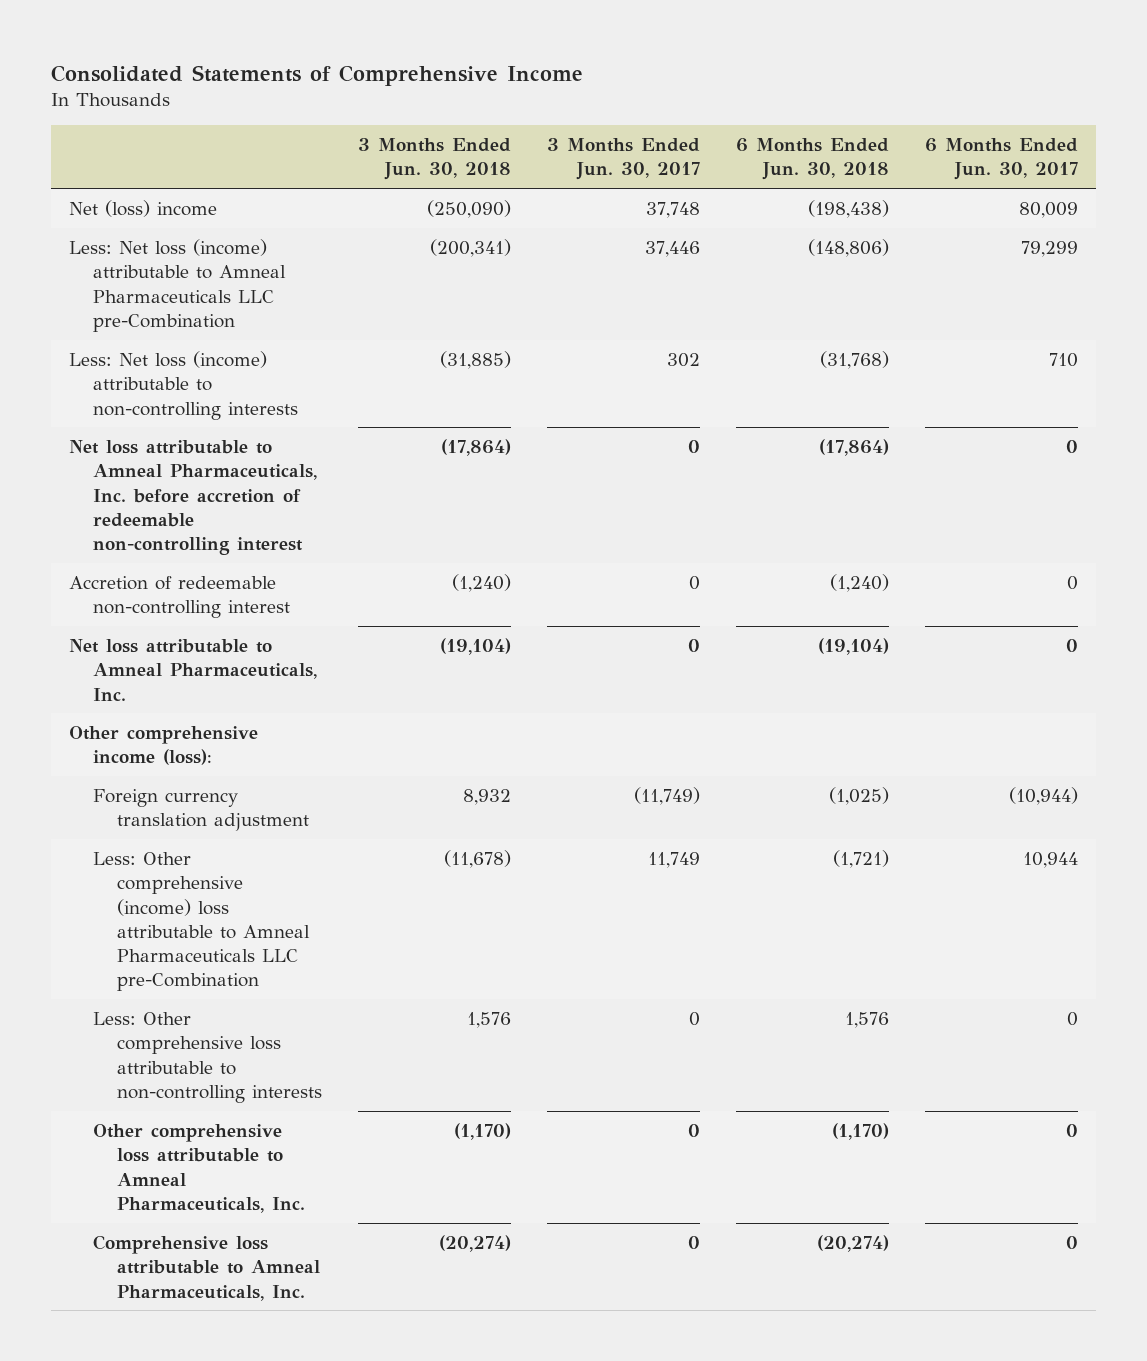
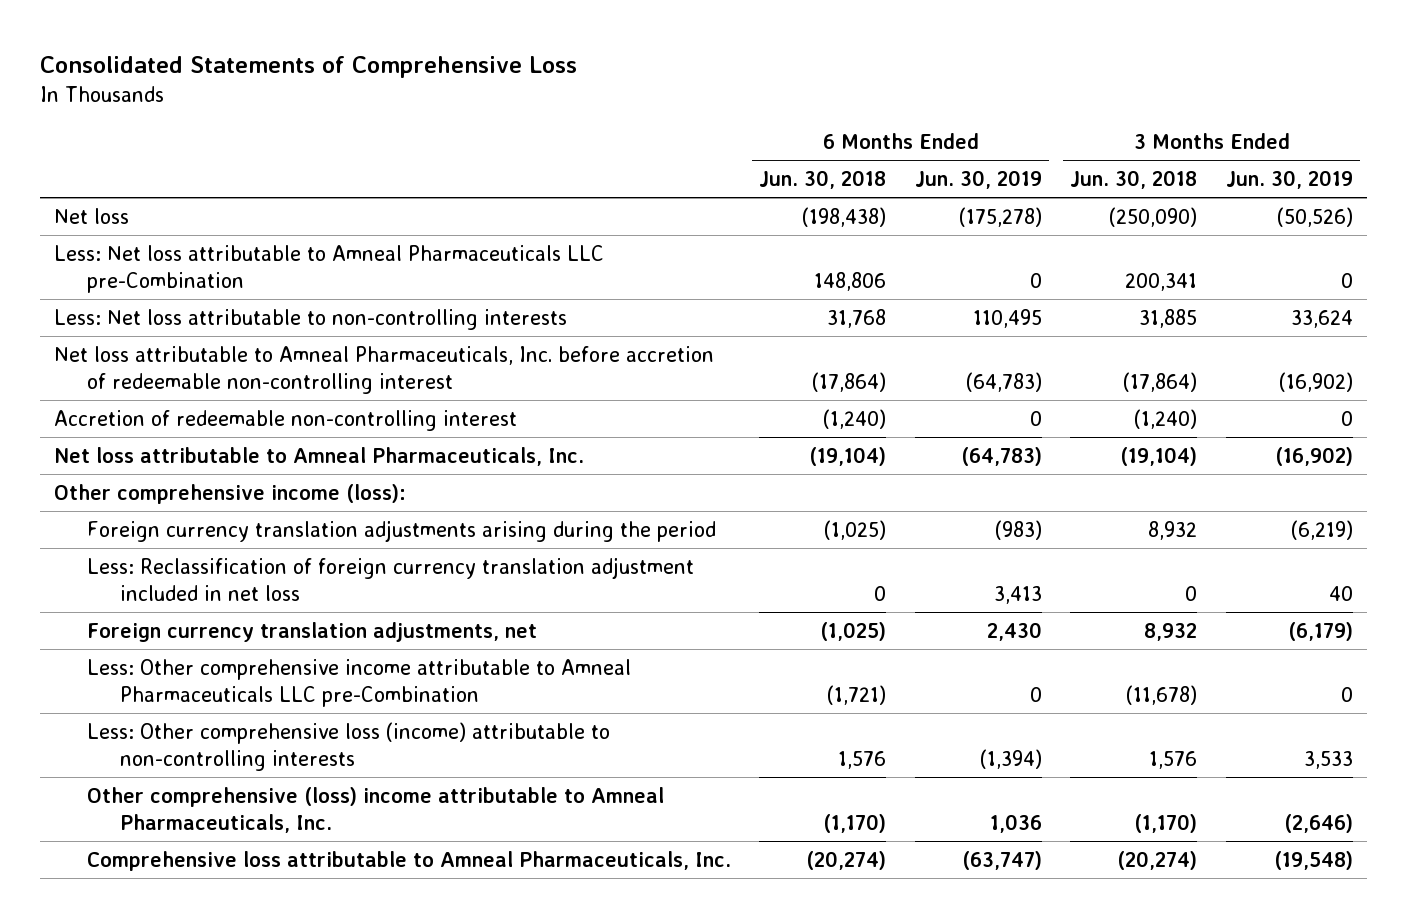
- Consolidated Statements of Comprehensive Income
+ Consolidated Statements of Comprehensive Loss
- | 3 Months Ended Jun. 30, 2018 | 3 Months Ended Jun. 30, 2017 | 6 Months Ended Jun. 30, 2018 | 6 Months Ended Jun. 30, 2017
+ | 6 Months Ended Jun. 30, 2018 | 6 Months Ended Jun. 30, 2019 | 3 Months Ended Jun. 30, 2018 | 3 Months Ended Jun. 30, 2019
- Net (loss) income | (250,090) | 37,748 | (198,438) | 80,009
- Less: Net loss (income) attributable to Amneal Pharmaceuticals LLC pre-Combination | (200,341) | 37,446 | (148,806) | 79,299
- Less: Net loss (income) attributable to non-controlling interests | (31,885) | 302 | (31,768) | 710
+ Net loss | (198,438) | (175,278) | (250,090) | (50,526)
+ Less: Net loss attributable to Amneal Pharmaceuticals LLC pre-Combination | 148,806 | 0 | 200,341 | 0
+ Less: Net loss attributable to non-controlling interests | 31,768 | 110,495 | 31,885 | 33,624
- Foreign currency translation adjustment | 8,932 | (11,749) | (1,025) | (10,944)
- Less: Other comprehensive (income) loss attributable to Amneal Pharmaceuticals LLC pre-Combination | (11,678) | 11,749 | (1,721) | 10,944
- Less: Other comprehensive loss attributable to non-controlling interests | 1,576 | 0 | 1,576 | 0
- Other comprehensive loss attributable to Amneal Pharmaceuticals, Inc. | (1,170) | 0 | (1,170) | 0
+ Foreign currency translation adjustments arising during the period | (1,025) | (983) | 8,932 | (6,219)
+ Less: Reclassification of foreign currency translation adjustment included in net loss | 0 | 3,413 | 0 | 40
+ Foreign currency translation adjustments, net | (1,025) | 2,430 | 8,932 | (6,179)
+ Less: Other comprehensive income attributable to Amneal Pharmaceuticals LLC pre-Combination | (1,721) | 0 | (11,678) | 0
+ Less: Other comprehensive loss (income) attributable to non-controlling interests | 1,576 | (1,394) | 1,576 | 3,533
+ Other comprehensive (loss) income attributable to Amneal Pharmaceuticals, Inc. | (1,170) | 1,036 | (1,170) | (2,646)

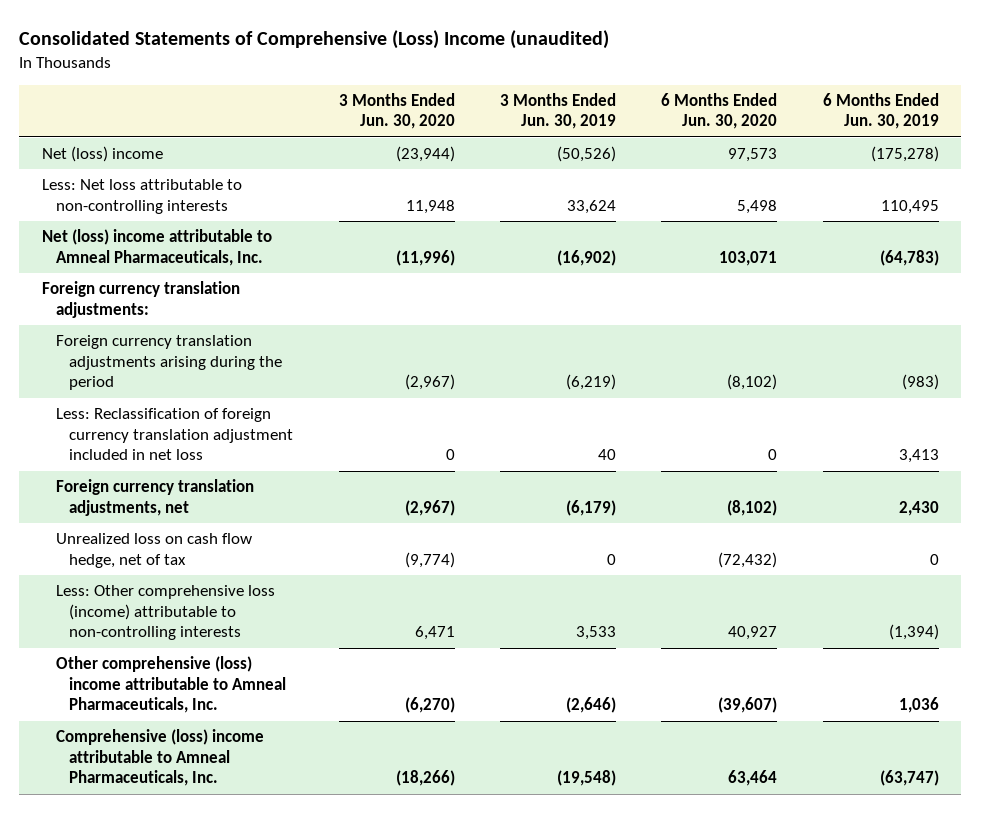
- Consolidated Statements of Comprehensive Loss
+ Consolidated Statements of Comprehensive (Loss) Income (unaudited)
- | 6 Months Ended Jun. 30, 2018 | 6 Months Ended Jun. 30, 2019 | 3 Months Ended Jun. 30, 2018 | 3 Months Ended Jun. 30, 2019
+ | 3 Months Ended Jun. 30, 2020 | 3 Months Ended Jun. 30, 2019 | 6 Months Ended Jun. 30, 2020 | 6 Months Ended Jun. 30, 2019
- Net loss | (198,438) | (175,278) | (250,090) | (50,526)
- Less: Net loss attributable to Amneal Pharmaceuticals LLC pre-Combination | 148,806 | 0 | 200,341 | 0
+ Net (loss) income | (23,944) | (50,526) | 97,573 | (175,278)
- Net loss attributable to Amneal Pharmaceuticals, Inc. before accretion of redeemable non-controlling interest | (17,864) | (64,783) | (17,864) | (16,902)
- Accretion of redeemable non-controlling interest | (1,240) | 0 | (1,240) | 0
- Net loss attributable to Amneal Pharmaceuticals, Inc. | (19,104) | (64,783) | (19,104) | (16,902)
- Other comprehensive income (loss):
+ Net (loss) income attributable to Amneal Pharmaceuticals, Inc. | (11,996) | (16,902) | 103,071 | (64,783)
+ Foreign currency translation adjustments:
- Less: Other comprehensive income attributable to Amneal Pharmaceuticals LLC pre-Combination | (1,721) | 0 | (11,678) | 0
+ Unrealized loss on cash flow hedge, net of tax | (9,774) | 0 | (72,432) | 0
- Comprehensive loss attributable to Amneal Pharmaceuticals, Inc. | (20,274) | (63,747) | (20,274) | (19,548)
+ Comprehensive (loss) income attributable to Amneal Pharmaceuticals, Inc. | (18,266) | (19,548) | 63,464 | (63,747)

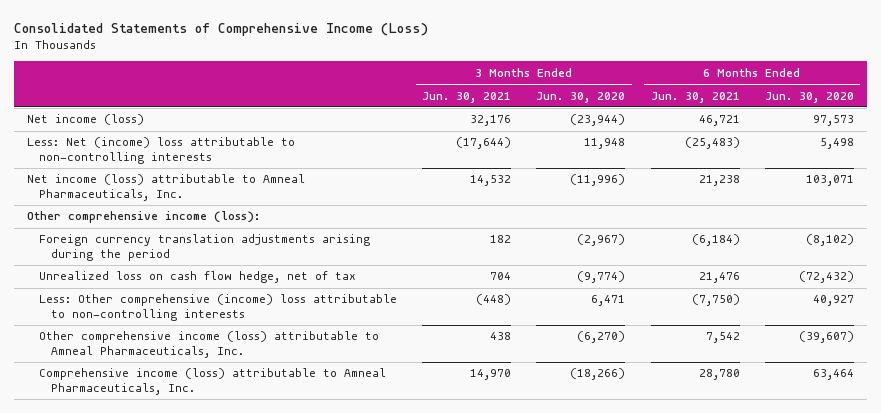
- Consolidated Statements of Comprehensive (Loss) Income (unaudited)
+ Consolidated Statements of Comprehensive Income (Loss)
- | 3 Months Ended Jun. 30, 2020 | 3 Months Ended Jun. 30, 2019 | 6 Months Ended Jun. 30, 2020 | 6 Months Ended Jun. 30, 2019
+ | 3 Months Ended Jun. 30, 2021 | 3 Months Ended Jun. 30, 2020 | 6 Months Ended Jun. 30, 2021 | 6 Months Ended Jun. 30, 2020
- Net (loss) income | (23,944) | (50,526) | 97,573 | (175,278)
- Less: Net loss attributable to non-controlling interests | 11,948 | 33,624 | 5,498 | 110,495
- Net (loss) income attributable to Amneal Pharmaceuticals, Inc. | (11,996) | (16,902) | 103,071 | (64,783)
- Foreign currency translation adjustments:
+ Net income (loss) | 32,176 | (23,944) | 46,721 | 97,573
+ Less: Net (income) loss attributable to non-controlling interests | (17,644) | 11,948 | (25,483) | 5,498
+ Net income (loss) attributable to Amneal Pharmaceuticals, Inc. | 14,532 | (11,996) | 21,238 | 103,071
+ Other comprehensive income (loss):
- Less: Reclassification of foreign currency translation adjustment included in net loss | 0 | 40 | 0 | 3,413
- Foreign currency translation adjustments, net | (2,967) | (6,179) | (8,102) | 2,430
- Less: Other comprehensive loss (income) attributable to non-controlling interests | 6,471 | 3,533 | 40,927 | (1,394)
- Other comprehensive (loss) income attributable to Amneal Pharmaceuticals, Inc. | (6,270) | (2,646) | (39,607) | 1,036
- Comprehensive (loss) income attributable to Amneal Pharmaceuticals, Inc. | (18,266) | (19,548) | 63,464 | (63,747)
+ Less: Other comprehensive (income) loss attributable to non-controlling interests | (448) | 6,471 | (7,750) | 40,927
+ Other comprehensive income (loss) attributable to Amneal Pharmaceuticals, Inc. | 438 | (6,270) | 7,542 | (39,607)
+ Comprehensive income (loss) attributable to Amneal Pharmaceuticals, Inc. | 14,970 | (18,266) | 28,780 | 63,464

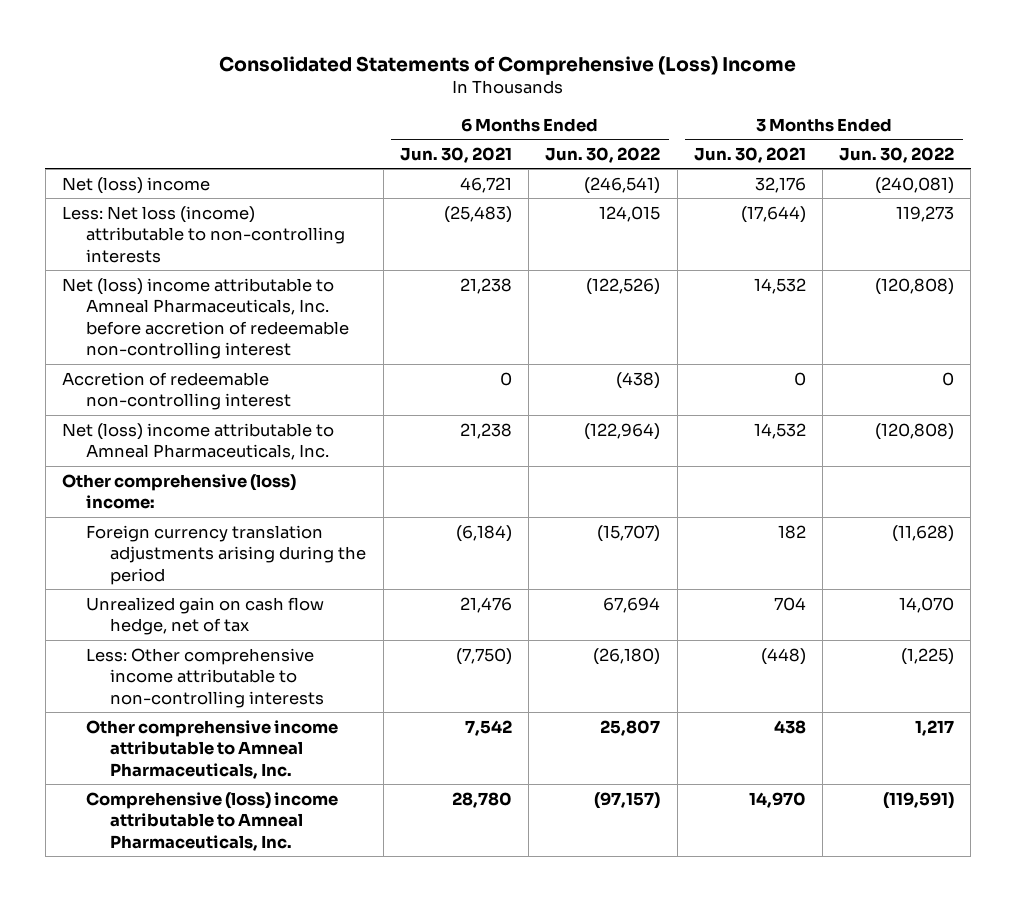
- Consolidated Statements of Comprehensive Income (Loss)
+ Consolidated Statements of Comprehensive (Loss) Income
- | 3 Months Ended Jun. 30, 2021 | 3 Months Ended Jun. 30, 2020 | 6 Months Ended Jun. 30, 2021 | 6 Months Ended Jun. 30, 2020
+ | 6 Months Ended Jun. 30, 2021 | 6 Months Ended Jun. 30, 2022 | 3 Months Ended Jun. 30, 2021 | 3 Months Ended Jun. 30, 2022
- Net income (loss) | 32,176 | (23,944) | 46,721 | 97,573
- Less: Net (income) loss attributable to non-controlling interests | (17,644) | 11,948 | (25,483) | 5,498
- Net income (loss) attributable to Amneal Pharmaceuticals, Inc. | 14,532 | (11,996) | 21,238 | 103,071
- Other comprehensive income (loss):
+ Net (loss) income | 46,721 | (246,541) | 32,176 | (240,081)
+ Less: Net loss (income) attributable to non-controlling interests | (25,483) | 124,015 | (17,644) | 119,273
+ Net (loss) income attributable to Amneal Pharmaceuticals, Inc. before accretion of redeemable non-controlling interest | 21,238 | (122,526) | 14,532 | (120,808)
+ Accretion of redeemable non-controlling interest | 0 | (438) | 0 | 0
+ Net (loss) income attributable to Amneal Pharmaceuticals, Inc. | 21,238 | (122,964) | 14,532 | (120,808)
+ Other comprehensive (loss) income:
- Unrealized loss on cash flow hedge, net of tax | 704 | (9,774) | 21,476 | (72,432)
- Less: Other comprehensive (income) loss attributable to non-controlling interests | (448) | 6,471 | (7,750) | 40,927
- Other comprehensive income (loss) attributable to Amneal Pharmaceuticals, Inc. | 438 | (6,270) | 7,542 | (39,607)
- Comprehensive income (loss) attributable to Amneal Pharmaceuticals, Inc. | 14,970 | (18,266) | 28,780 | 63,464
+ Unrealized gain on cash flow hedge, net of tax | 21,476 | 67,694 | 704 | 14,070
+ Less: Other comprehensive income attributable to non-controlling interests | (7,750) | (26,180) | (448) | (1,225)
+ Other comprehensive income attributable to Amneal Pharmaceuticals, Inc. | 7,542 | 25,807 | 438 | 1,217
+ Comprehensive (loss) income attributable to Amneal Pharmaceuticals, Inc. | 28,780 | (97,157) | 14,970 | (119,591)

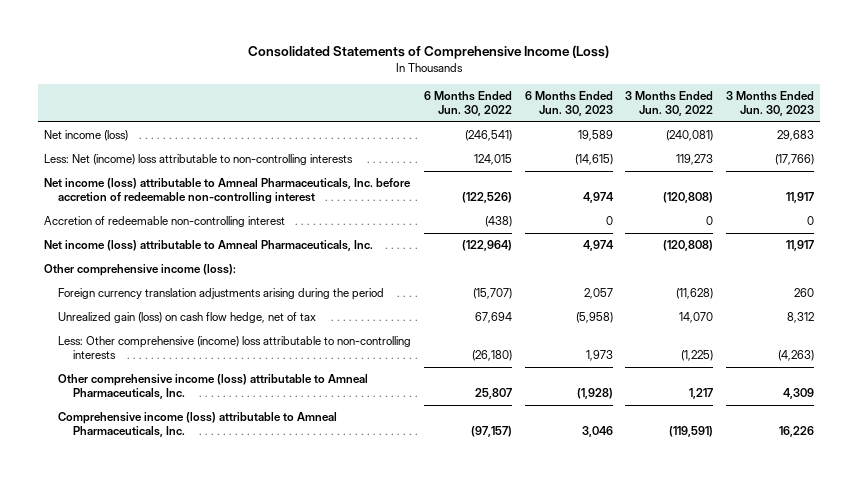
- Consolidated Statements of Comprehensive (Loss) Income
+ Consolidated Statements of Comprehensive Income (Loss)
- | 6 Months Ended Jun. 30, 2021 | 6 Months Ended Jun. 30, 2022 | 3 Months Ended Jun. 30, 2021 | 3 Months Ended Jun. 30, 2022
+ | 6 Months Ended Jun. 30, 2022 | 6 Months Ended Jun. 30, 2023 | 3 Months Ended Jun. 30, 2022 | 3 Months Ended Jun. 30, 2023
- Net (loss) income | 46,721 | (246,541) | 32,176 | (240,081)
- Less: Net loss (income) attributable to non-controlling interests | (25,483) | 124,015 | (17,644) | 119,273
- Net (loss) income attributable to Amneal Pharmaceuticals, Inc. before accretion of redeemable non-controlling interest | 21,238 | (122,526) | 14,532 | (120,808)
+ Net income (loss) | (246,541) | 19,589 | (240,081) | 29,683
+ Less: Net (income) loss attributable to non-controlling interests | 124,015 | (14,615) | 119,273 | (17,766)
+ Net income (loss) attributable to Amneal Pharmaceuticals, Inc. before accretion of redeemable non-controlling interest | (122,526) | 4,974 | (120,808) | 11,917
- Net (loss) income attributable to Amneal Pharmaceuticals, Inc. | 21,238 | (122,964) | 14,532 | (120,808)
- Other comprehensive (loss) income:
+ Net income (loss) attributable to Amneal Pharmaceuticals, Inc. | (122,964) | 4,974 | (120,808) | 11,917
+ Other comprehensive income (loss):
- Unrealized gain on cash flow hedge, net of tax | 21,476 | 67,694 | 704 | 14,070
- Less: Other comprehensive income attributable to non-controlling interests | (7,750) | (26,180) | (448) | (1,225)
- Other comprehensive income attributable to Amneal Pharmaceuticals, Inc. | 7,542 | 25,807 | 438 | 1,217
- Comprehensive (loss) income attributable to Amneal Pharmaceuticals, Inc. | 28,780 | (97,157) | 14,970 | (119,591)
+ Unrealized gain (loss) on cash flow hedge, net of tax | 67,694 | (5,958) | 14,070 | 8,312
+ Less: Other comprehensive (income) loss attributable to non-controlling interests | (26,180) | 1,973 | (1,225) | (4,263)
+ Other comprehensive income (loss) attributable to Amneal Pharmaceuticals, Inc. | 25,807 | (1,928) | 1,217 | 4,309
+ Comprehensive income (loss) attributable to Amneal Pharmaceuticals, Inc. | (97,157) | 3,046 | (119,591) | 16,226

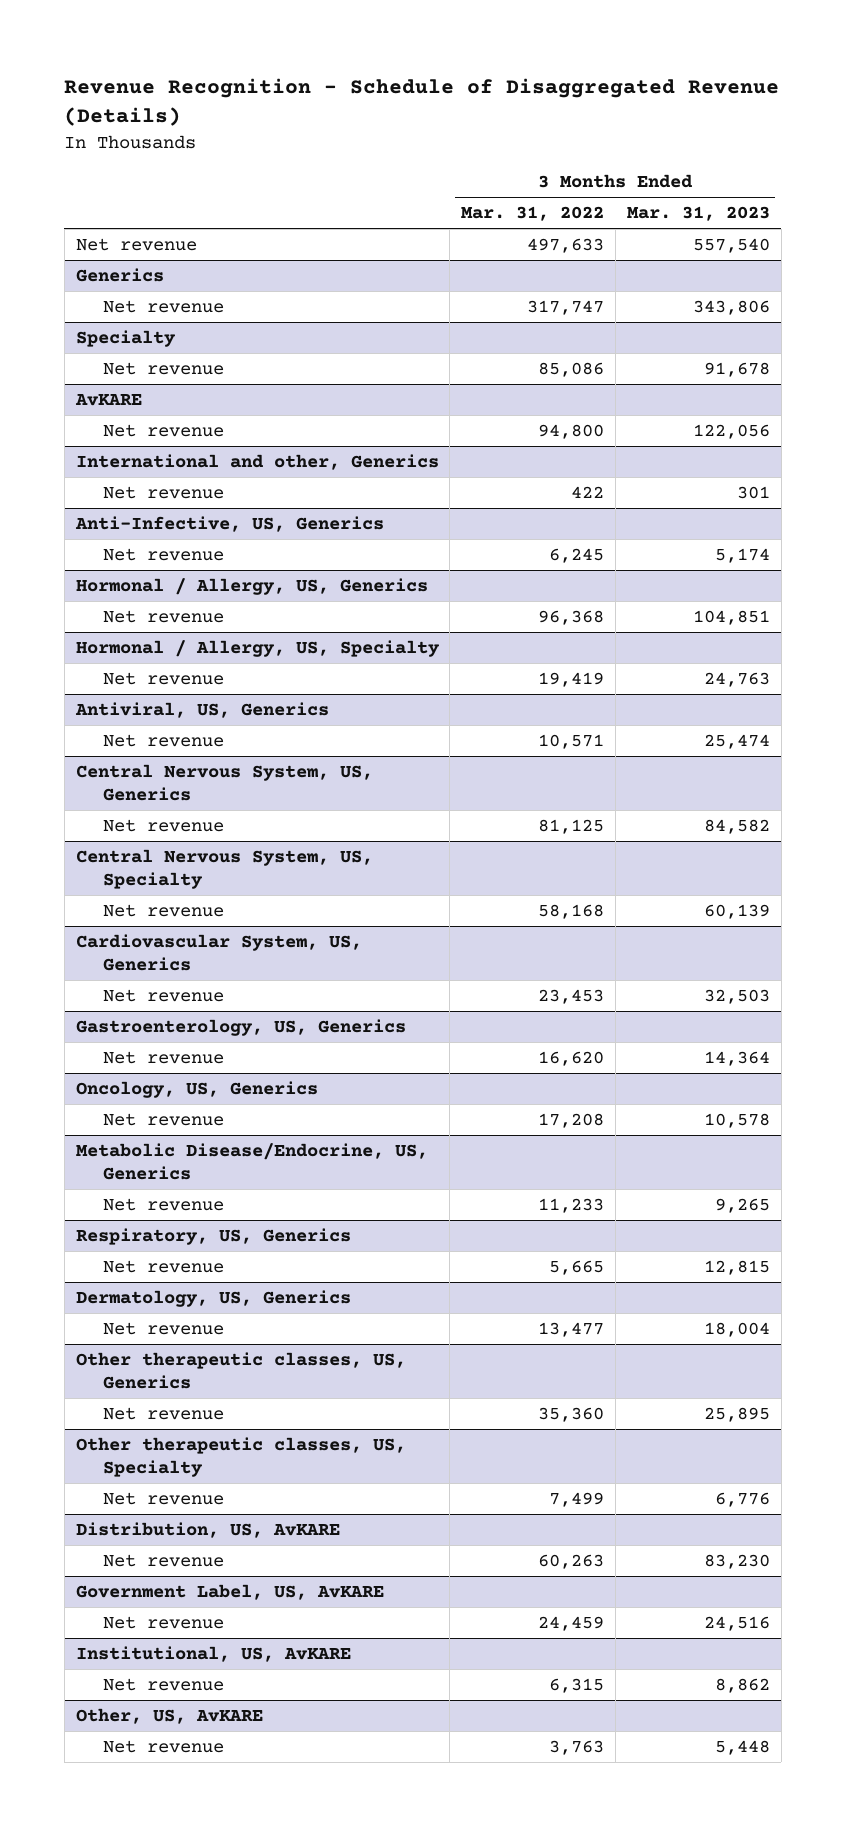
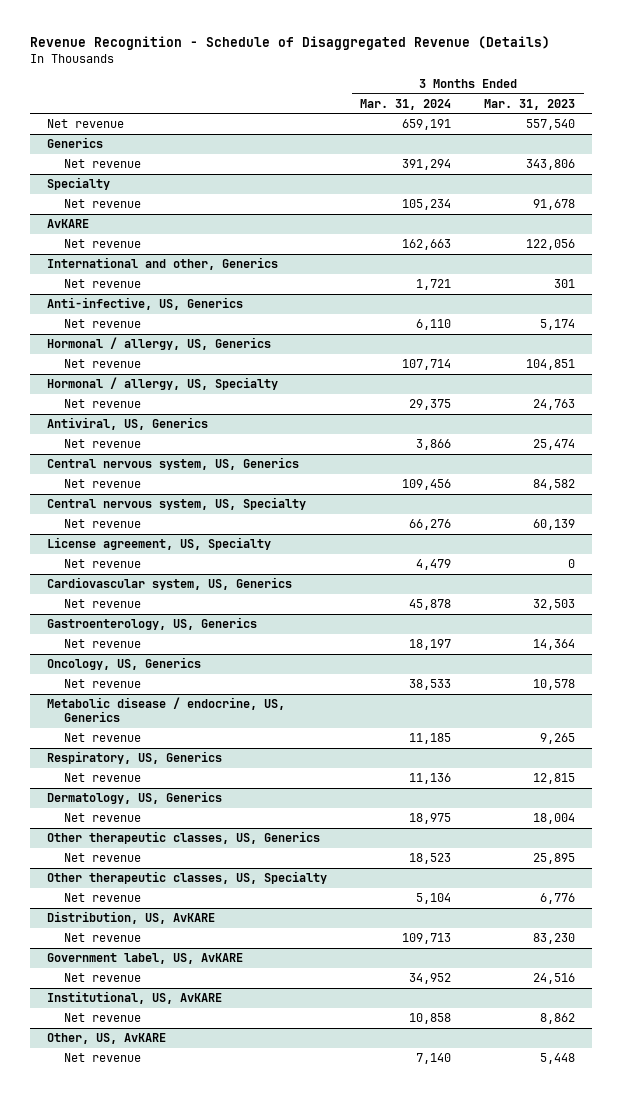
- | 3 Months Ended Mar. 31, 2022 | 3 Months Ended Mar. 31, 2023
+ | 3 Months Ended Mar. 31, 2024 | 3 Months Ended Mar. 31, 2023
- Anti-Infective, US, Generics
+ Anti-infective, US, Generics
- Hormonal / Allergy, US, Generics
+ Hormonal / allergy, US, Generics
- Hormonal / Allergy, US, Specialty
+ Hormonal / allergy, US, Specialty
- Central Nervous System, US, Generics
+ Central nervous system, US, Generics
- Central Nervous System, US, Specialty
+ Central nervous system, US, Specialty
- Cardiovascular System, US, Generics
+ License agreement, US, Specialty
+ Net revenue | 4,479 | 0
+ Cardiovascular system, US, Generics
- Metabolic Disease/Endocrine, US, Generics
+ Metabolic disease / endocrine, US, Generics
- Government Label, US, AvKARE
+ Government label, US, AvKARE

